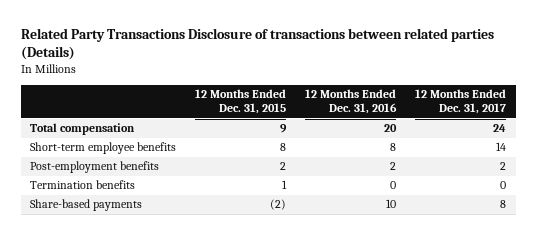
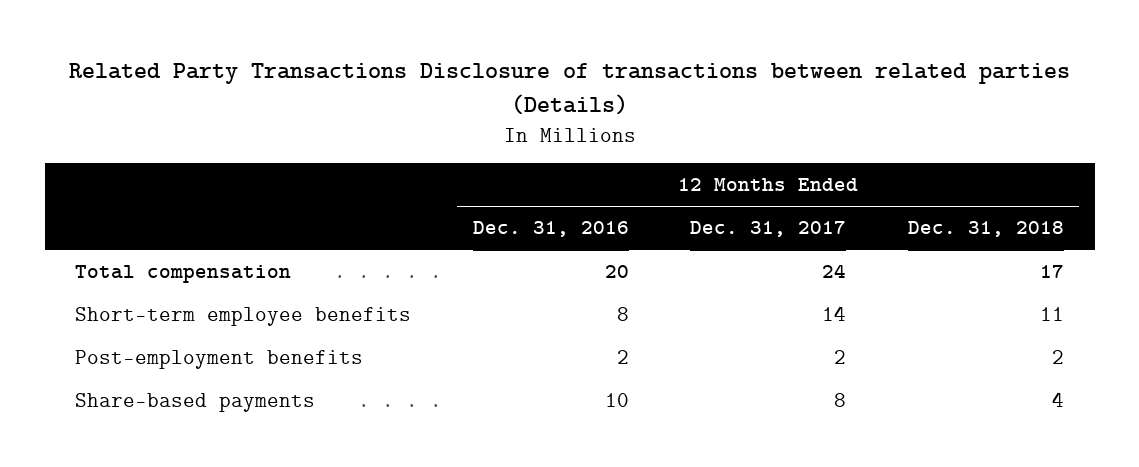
- | 12 Months Ended Dec. 31, 2015 | 12 Months Ended Dec. 31, 2016 | 12 Months Ended Dec. 31, 2017
+ | 12 Months Ended Dec. 31, 2016 | 12 Months Ended Dec. 31, 2017 | 12 Months Ended Dec. 31, 2018
- Termination benefits | 1 | 0 | 0

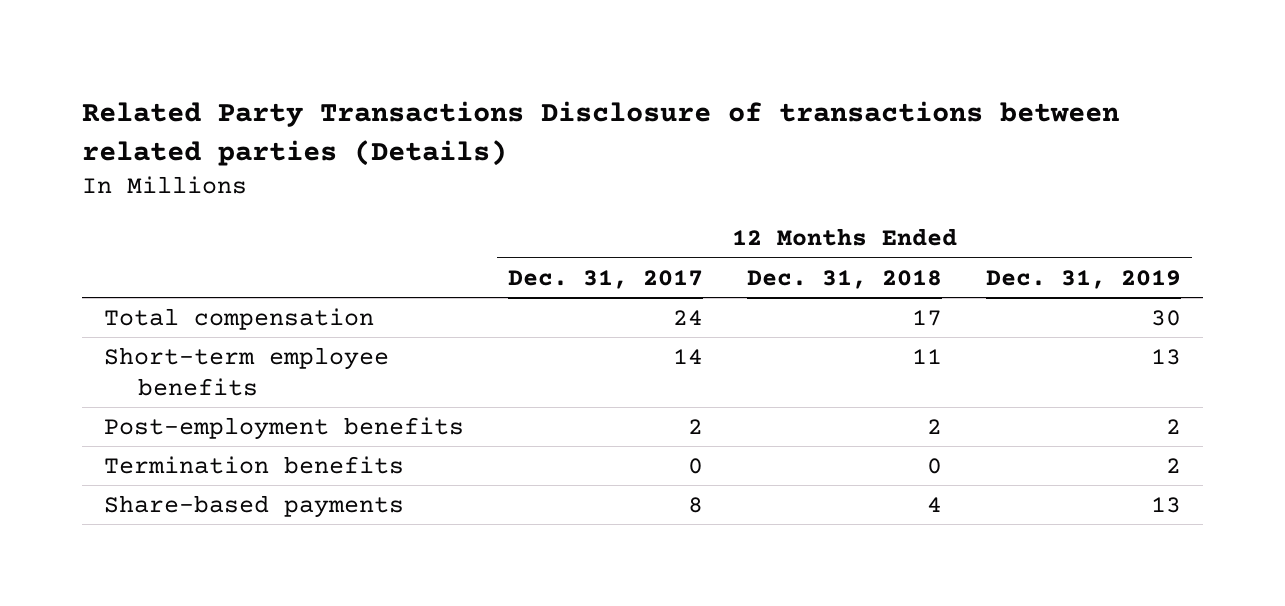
- | 12 Months Ended Dec. 31, 2016 | 12 Months Ended Dec. 31, 2017 | 12 Months Ended Dec. 31, 2018
+ | 12 Months Ended Dec. 31, 2017 | 12 Months Ended Dec. 31, 2018 | 12 Months Ended Dec. 31, 2019
+ Termination benefits | 0 | 0 | 2

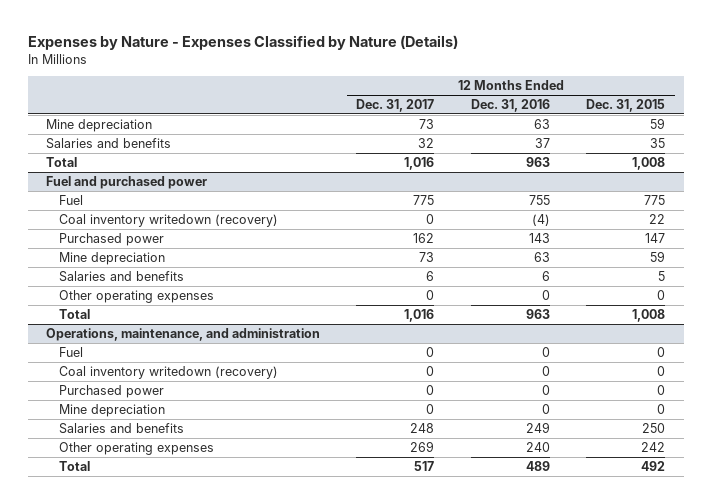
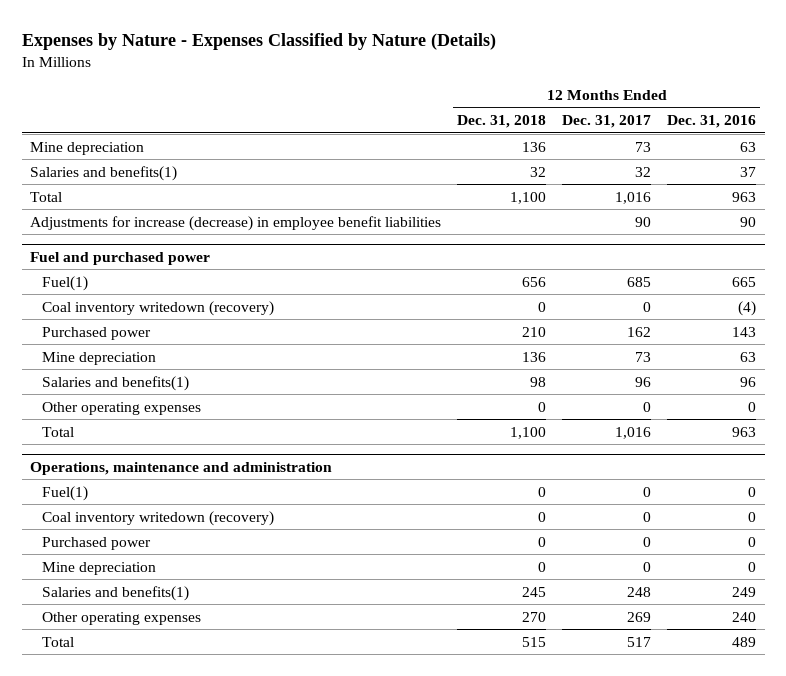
- | 12 Months Ended Dec. 31, 2017 | 12 Months Ended Dec. 31, 2016 | 12 Months Ended Dec. 31, 2015
+ | 12 Months Ended Dec. 31, 2018 | 12 Months Ended Dec. 31, 2017 | 12 Months Ended Dec. 31, 2016
- Salaries and benefits | 32 | 37 | 35
+ Salaries and benefits(1) | 32 | 32 | 37
+ Adjustments for increase (decrease) in employee benefit liabilities | | 90 | 90
@ Fuel and purchased power
- Fuel | 775 | 755 | 775
+ Fuel(1) | 656 | 685 | 665
- Salaries and benefits | 6 | 6 | 5
+ Salaries and benefits(1) | 98 | 96 | 96
- Operations, maintenance, and administration
- Fuel | 0 | 0 | 0
+ Operations, maintenance and administration
+ Fuel(1) | 0 | 0 | 0
- Salaries and benefits | 248 | 249 | 250
+ Salaries and benefits(1) | 245 | 248 | 249

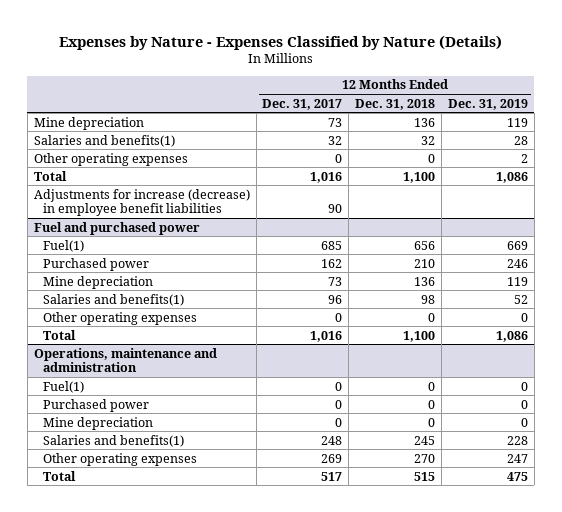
- | 12 Months Ended Dec. 31, 2018 | 12 Months Ended Dec. 31, 2017 | 12 Months Ended Dec. 31, 2016
+ | 12 Months Ended Dec. 31, 2017 | 12 Months Ended Dec. 31, 2018 | 12 Months Ended Dec. 31, 2019
+ Other operating expenses | 0 | 0 | 2
@ Fuel and purchased power
- Coal inventory writedown (recovery) | 0 | 0 | (4)
@ Operations, maintenance and administration
- Coal inventory writedown (recovery) | 0 | 0 | 0

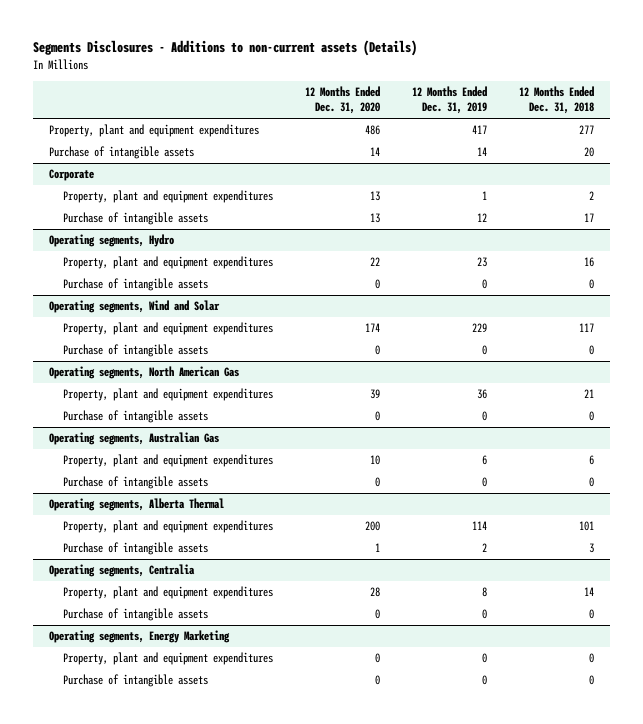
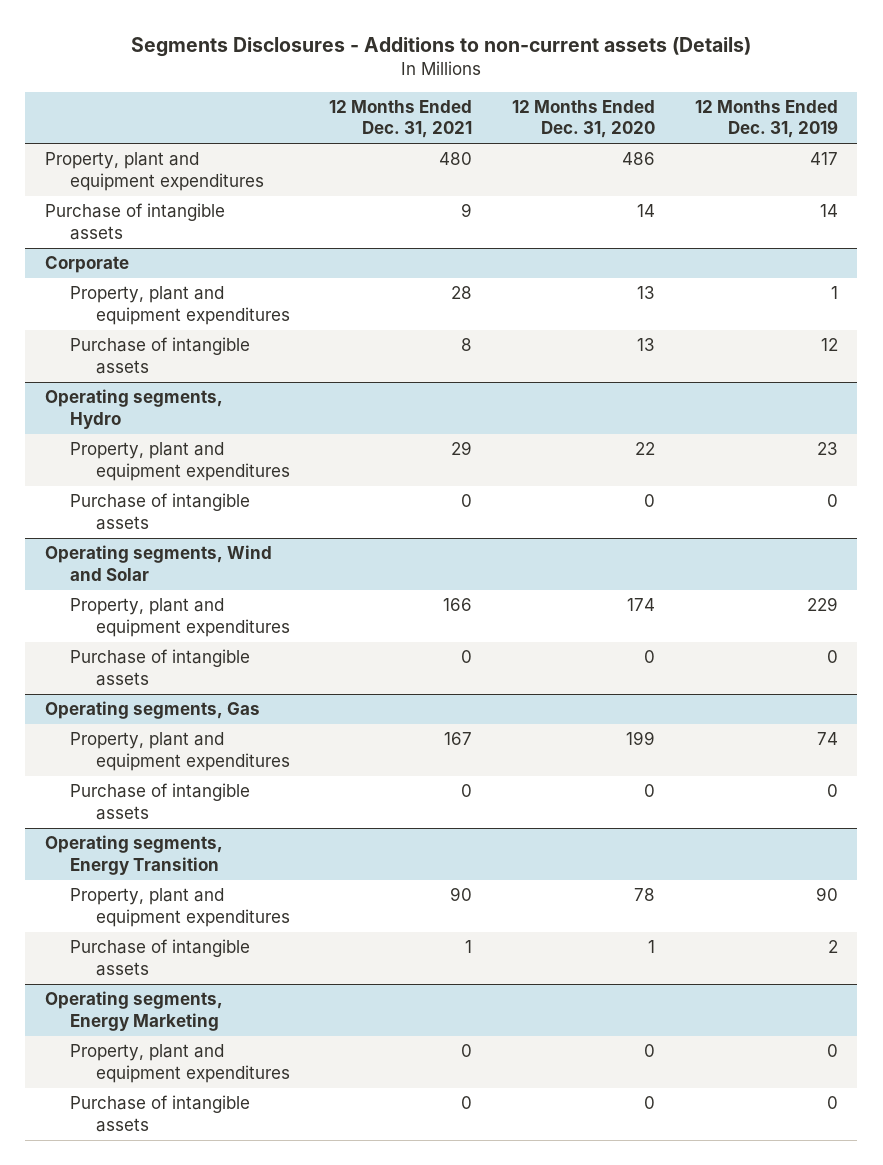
- | 12 Months Ended Dec. 31, 2020 | 12 Months Ended Dec. 31, 2019 | 12 Months Ended Dec. 31, 2018
+ | 12 Months Ended Dec. 31, 2021 | 12 Months Ended Dec. 31, 2020 | 12 Months Ended Dec. 31, 2019
- Operating segments, North American Gas
- Property, plant and equipment expenditures | 39 | 36 | 21
- Purchase of intangible assets | 0 | 0 | 0
- Operating segments, Australian Gas
- Property, plant and equipment expenditures | 10 | 6 | 6
+ Operating segments, Gas
+ Property, plant and equipment expenditures | 167 | 199 | 74
- Operating segments, Alberta Thermal
- Property, plant and equipment expenditures | 200 | 114 | 101
+ Operating segments, Energy Transition
+ Property, plant and equipment expenditures | 90 | 78 | 90
- Operating segments, Centralia
- Property, plant and equipment expenditures | 28 | 8 | 14
- Purchase of intangible assets | 0 | 0 | 0

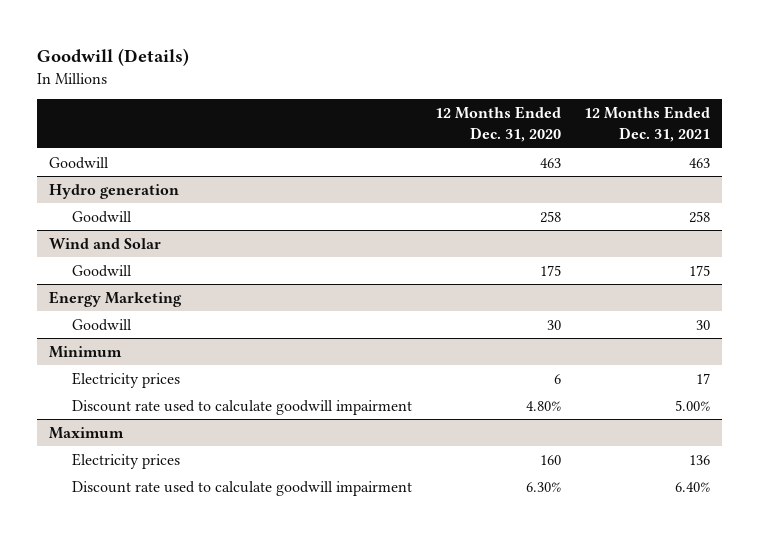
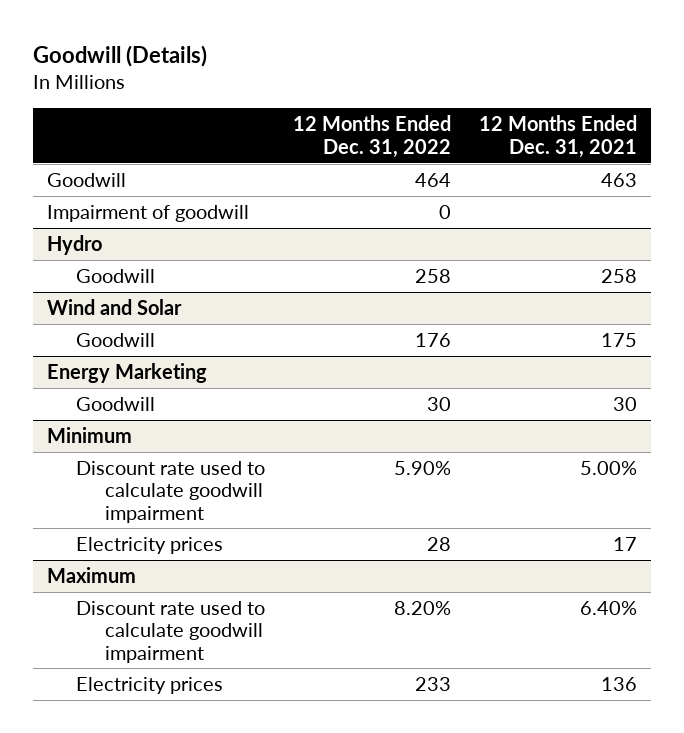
- | 12 Months Ended Dec. 31, 2020 | 12 Months Ended Dec. 31, 2021
+ | 12 Months Ended Dec. 31, 2022 | 12 Months Ended Dec. 31, 2021
- Hydro generation
+ Impairment of goodwill | 0 |
+ Hydro
@ Minimum
moved down: Electricity prices | 28 | 17
@ Maximum
moved down: Electricity prices | 233 | 136

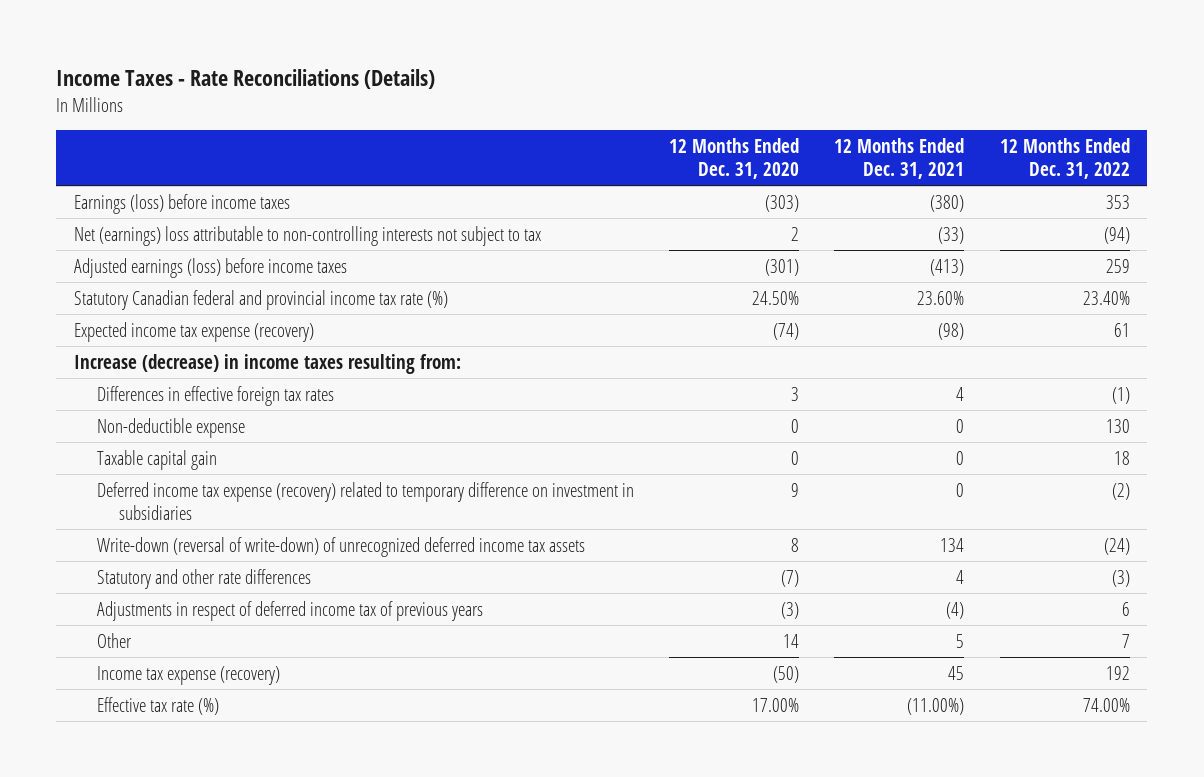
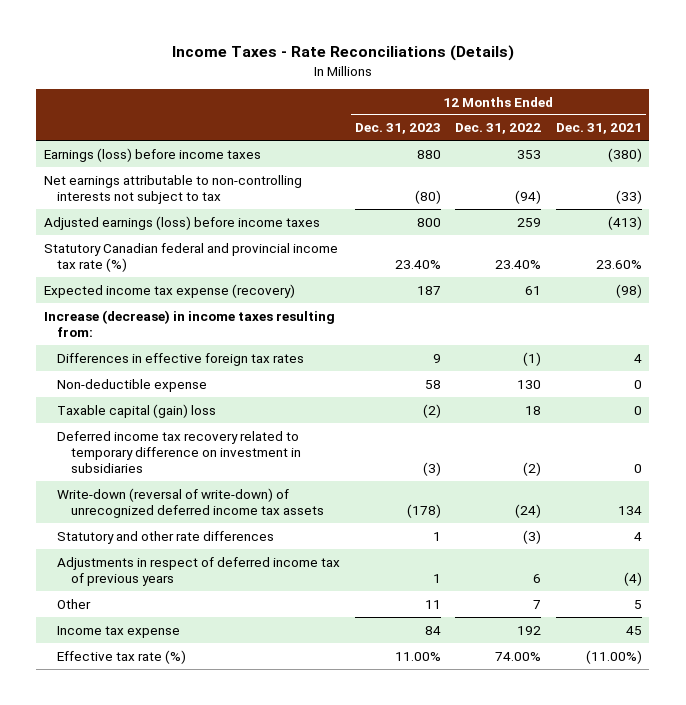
- | 12 Months Ended Dec. 31, 2020 | 12 Months Ended Dec. 31, 2021 | 12 Months Ended Dec. 31, 2022
+ | 12 Months Ended Dec. 31, 2023 | 12 Months Ended Dec. 31, 2022 | 12 Months Ended Dec. 31, 2021
- Net (earnings) loss attributable to non-controlling interests not subject to tax | 2 | (33) | (94)
+ Net earnings attributable to non-controlling interests not subject to tax | (80) | (94) | (33)
- Taxable capital gain | 0 | 0 | 18
- Deferred income tax expense (recovery) related to temporary difference on investment in subsidiaries | 9 | 0 | (2)
+ Taxable capital (gain) loss | (2) | 18 | 0
+ Deferred income tax recovery related to temporary difference on investment in subsidiaries | (3) | (2) | 0
- Income tax expense (recovery) | (50) | 45 | 192
+ Income tax expense | 84 | 192 | 45

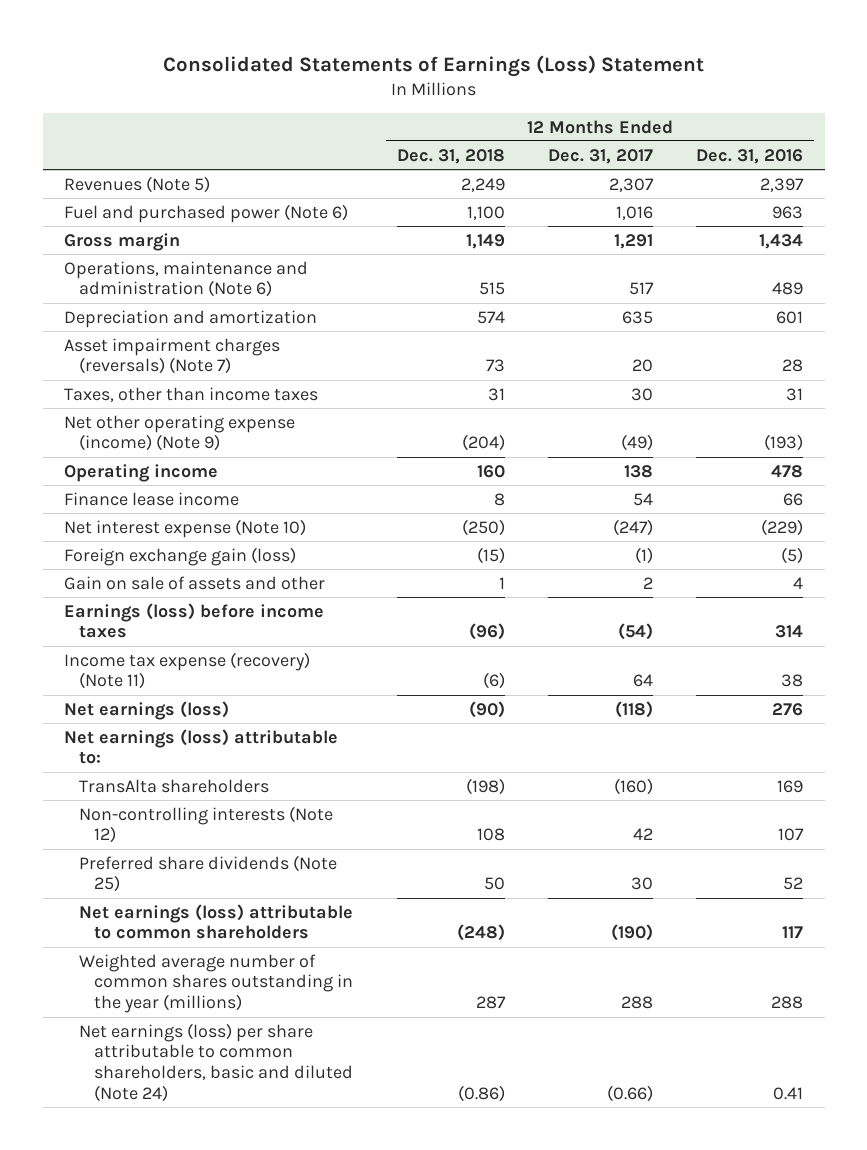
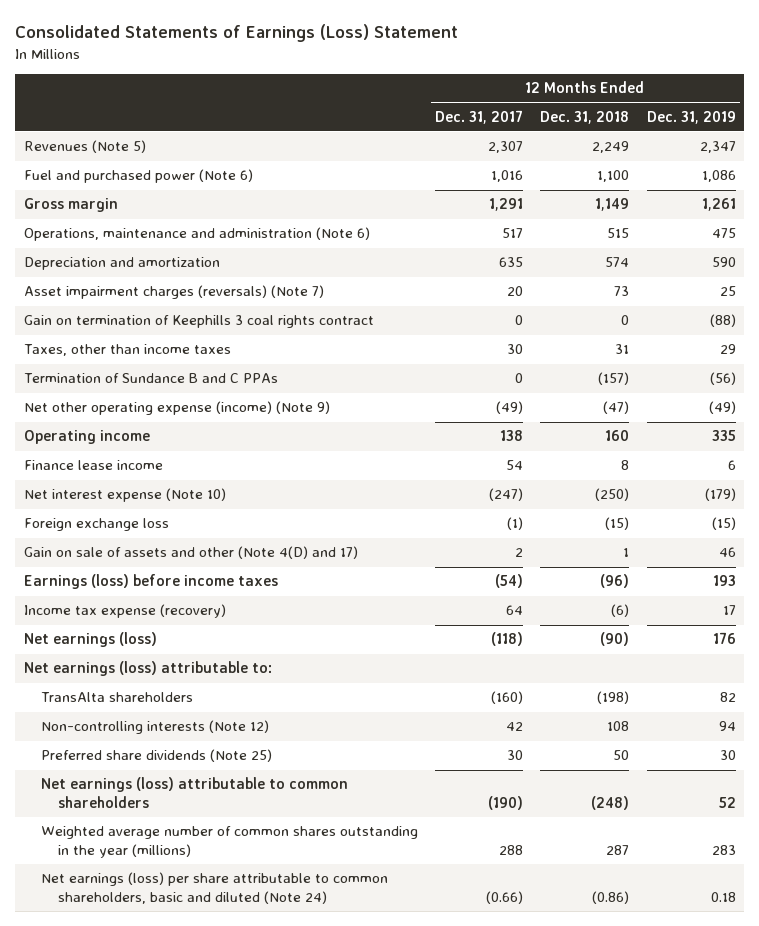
- | 12 Months Ended Dec. 31, 2018 | 12 Months Ended Dec. 31, 2017 | 12 Months Ended Dec. 31, 2016
+ | 12 Months Ended Dec. 31, 2017 | 12 Months Ended Dec. 31, 2018 | 12 Months Ended Dec. 31, 2019
+ Gain on termination of Keephills 3 coal rights contract | 0 | 0 | (88)
- Net other operating expense (income) (Note 9) | (204) | (49) | (193)
+ Termination of Sundance B and C PPAs | 0 | (157) | (56)
+ Net other operating expense (income) (Note 9) | (49) | (47) | (49)
- Foreign exchange gain (loss) | (15) | (1) | (5)
- Gain on sale of assets and other | 1 | 2 | 4
+ Foreign exchange loss | (1) | (15) | (15)
+ Gain on sale of assets and other (Note 4(D) and 17) | 2 | 1 | 46
- Income tax expense (recovery) (Note 11) | (6) | 64 | 38
+ Income tax expense (recovery) | 64 | (6) | 17

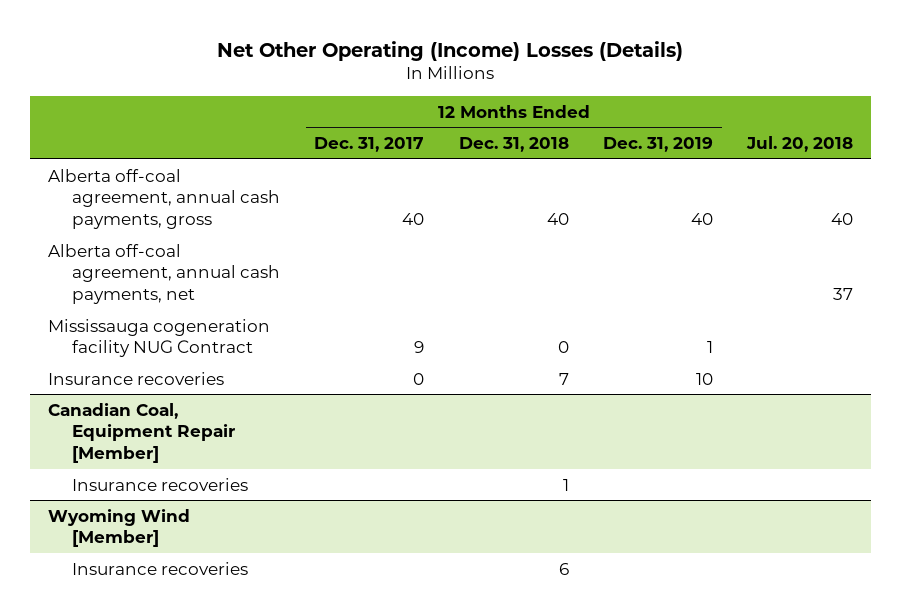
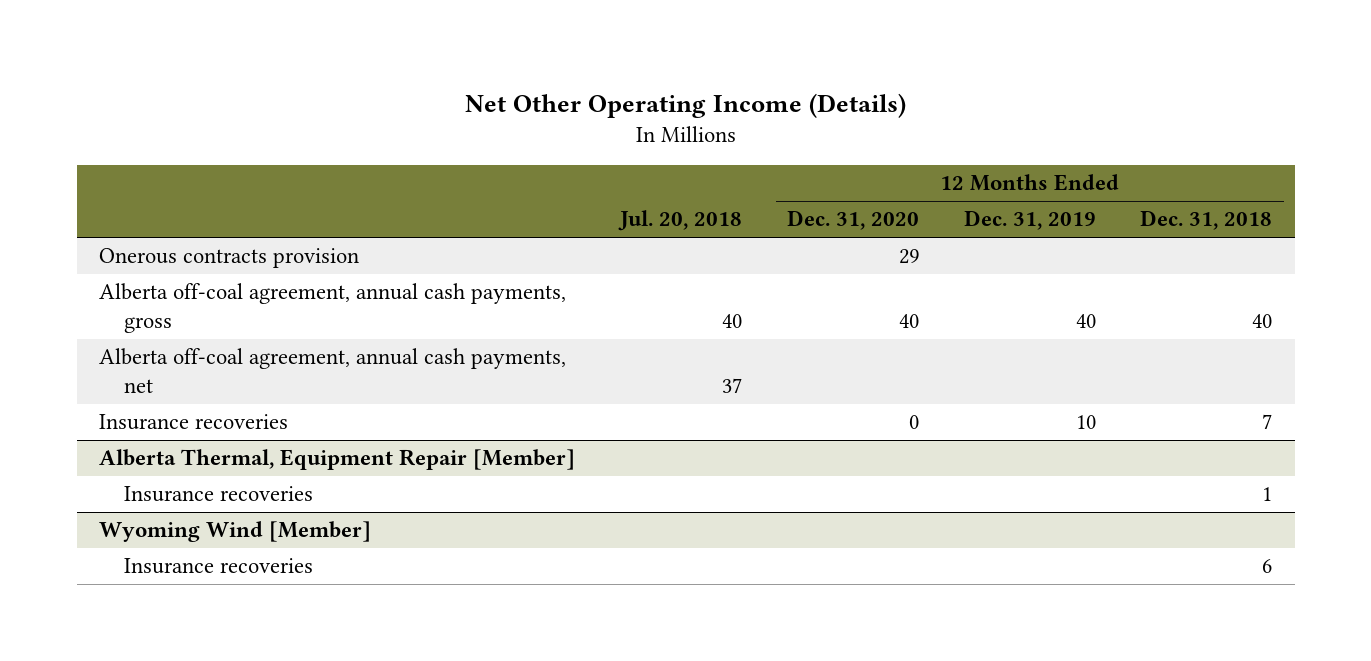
- Net Other Operating (Income) Losses (Details)
+ Net Other Operating Income (Details)
- | 12 Months Ended Dec. 31, 2017 | 12 Months Ended Dec. 31, 2018 | 12 Months Ended Dec. 31, 2019 | Jul. 20, 2018
+ | Jul. 20, 2018 | 12 Months Ended Dec. 31, 2020 | 12 Months Ended Dec. 31, 2019 | 12 Months Ended Dec. 31, 2018
+ Onerous contracts provision | | 29 | |
- Mississauga cogeneration facility NUG Contract | 9 | 0 | 1 |
- Canadian Coal, Equipment Repair [Member]
+ Alberta Thermal, Equipment Repair [Member]

